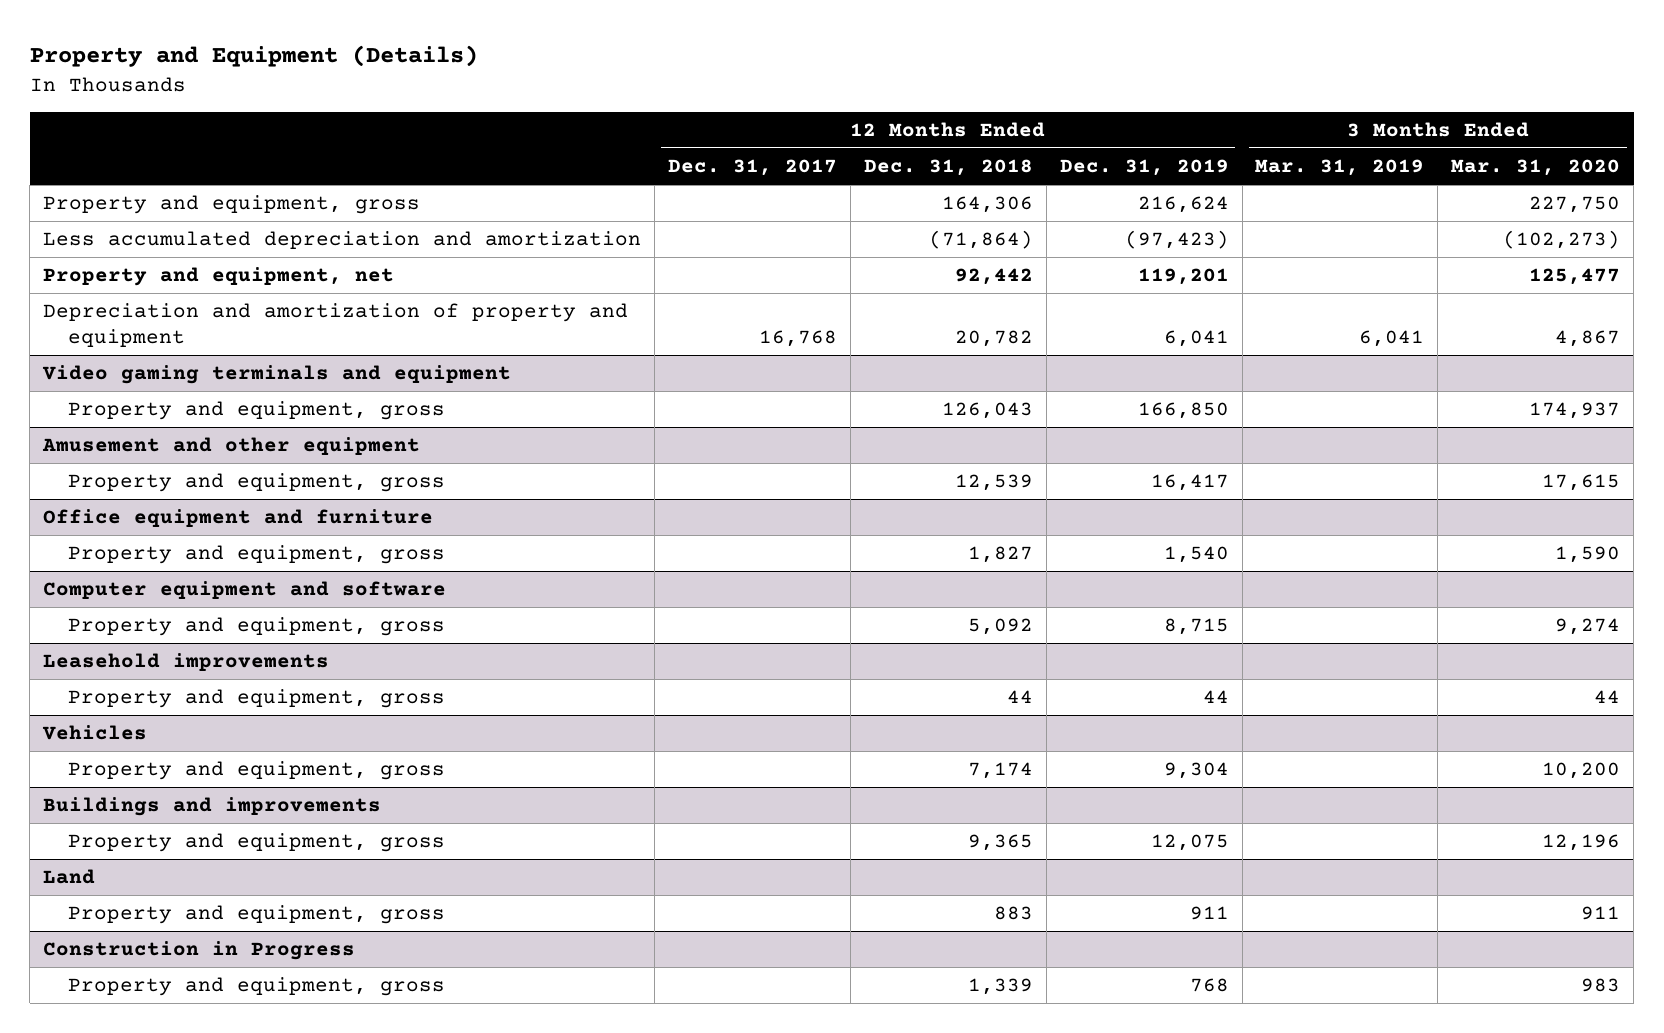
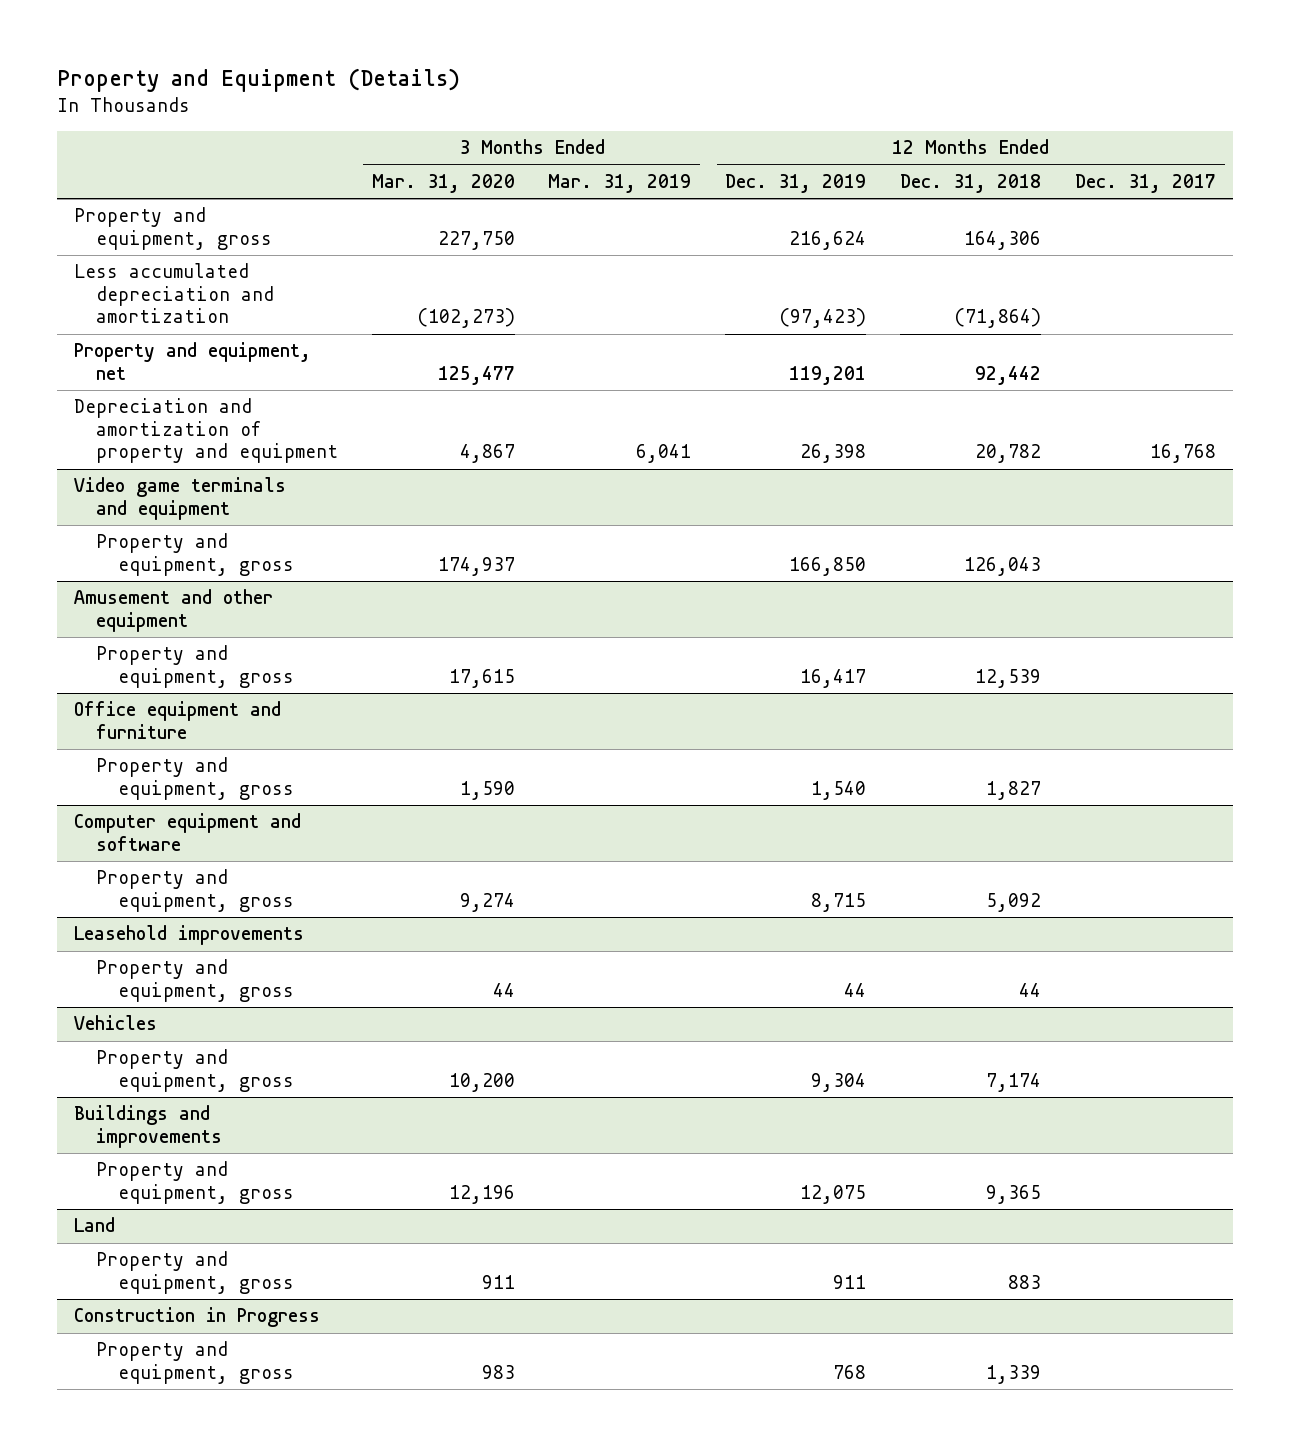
- | 12 Months Ended Dec. 31, 2017 | 12 Months Ended Dec. 31, 2018 | 12 Months Ended Dec. 31, 2019 | 3 Months Ended Mar. 31, 2019 | 3 Months Ended Mar. 31, 2020
+ | 3 Months Ended Mar. 31, 2020 | 3 Months Ended Mar. 31, 2019 | 12 Months Ended Dec. 31, 2019 | 12 Months Ended Dec. 31, 2018 | 12 Months Ended Dec. 31, 2017
- Depreciation and amortization of property and equipment | 16,768 | 20,782 | 6,041 | 6,041 | 4,867
- Video gaming terminals and equipment
+ Depreciation and amortization of property and equipment | 4,867 | 6,041 | 26,398 | 20,782 | 16,768
+ Video game terminals and equipment

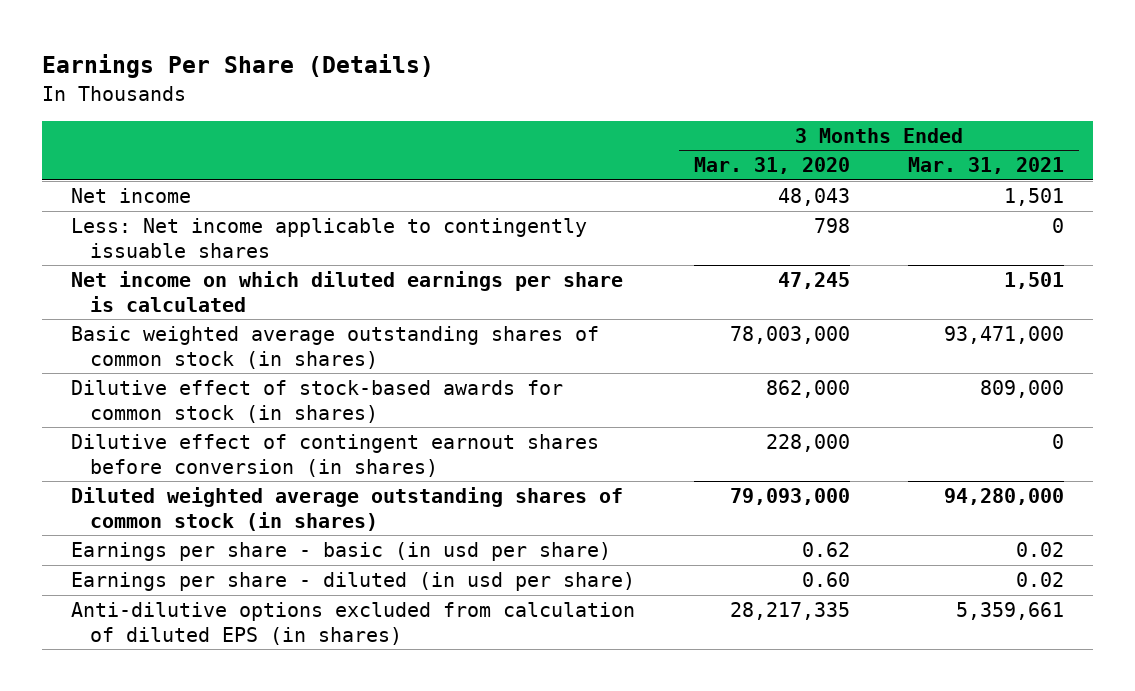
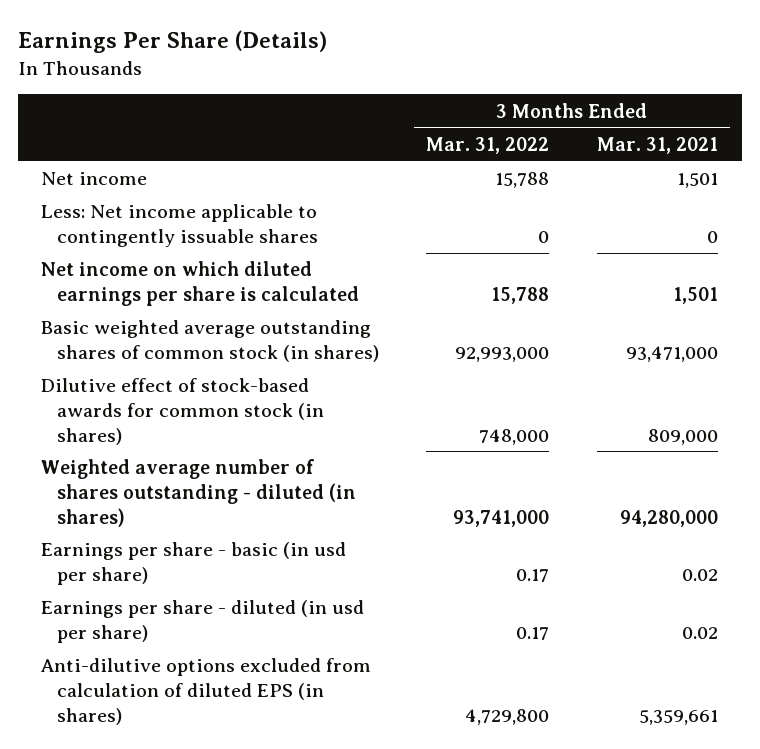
- | 3 Months Ended Mar. 31, 2020 | 3 Months Ended Mar. 31, 2021
+ | 3 Months Ended Mar. 31, 2022 | 3 Months Ended Mar. 31, 2021
- Dilutive effect of contingent earnout shares before conversion (in shares) | 228,000 | 0
- Diluted weighted average outstanding shares of common stock (in shares) | 79,093,000 | 94,280,000
+ Weighted average number of shares outstanding - diluted (in shares) | 93,741,000 | 94,280,000

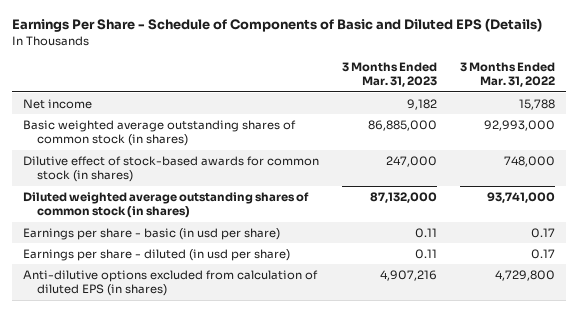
- Earnings Per Share (Details)
+ Earnings Per Share - Schedule of Components of Basic and Diluted EPS (Details)
- | 3 Months Ended Mar. 31, 2022 | 3 Months Ended Mar. 31, 2021
+ | 3 Months Ended Mar. 31, 2023 | 3 Months Ended Mar. 31, 2022
- Less: Net income applicable to contingently issuable shares | 0 | 0
- Net income on which diluted earnings per share is calculated | 15,788 | 1,501
- Weighted average number of shares outstanding - diluted (in shares) | 93,741,000 | 94,280,000
+ Diluted weighted average outstanding shares of common stock (in shares) | 87,132,000 | 93,741,000

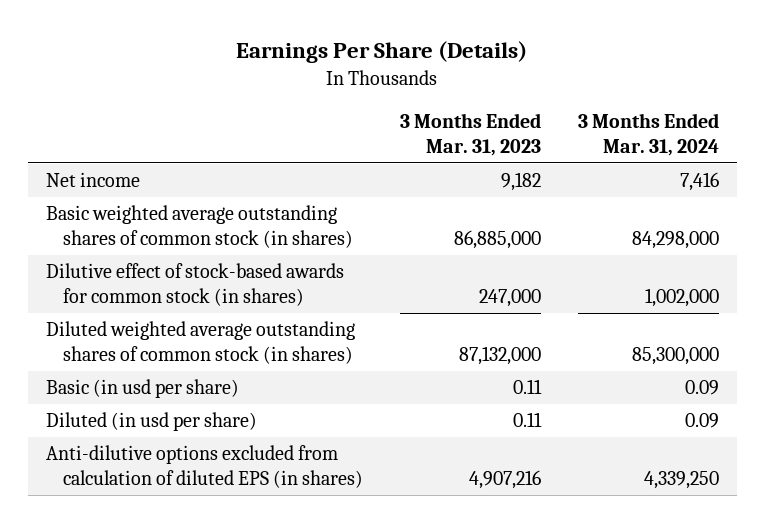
- Earnings Per Share - Schedule of Components of Basic and Diluted EPS (Details)
+ Earnings Per Share (Details)
- | 3 Months Ended Mar. 31, 2023 | 3 Months Ended Mar. 31, 2022
+ | 3 Months Ended Mar. 31, 2023 | 3 Months Ended Mar. 31, 2024
- Earnings per share - basic (in usd per share) | 0.11 | 0.17
- Earnings per share - diluted (in usd per share) | 0.11 | 0.17
+ Basic (in usd per share) | 0.11 | 0.09
+ Diluted (in usd per share) | 0.11 | 0.09

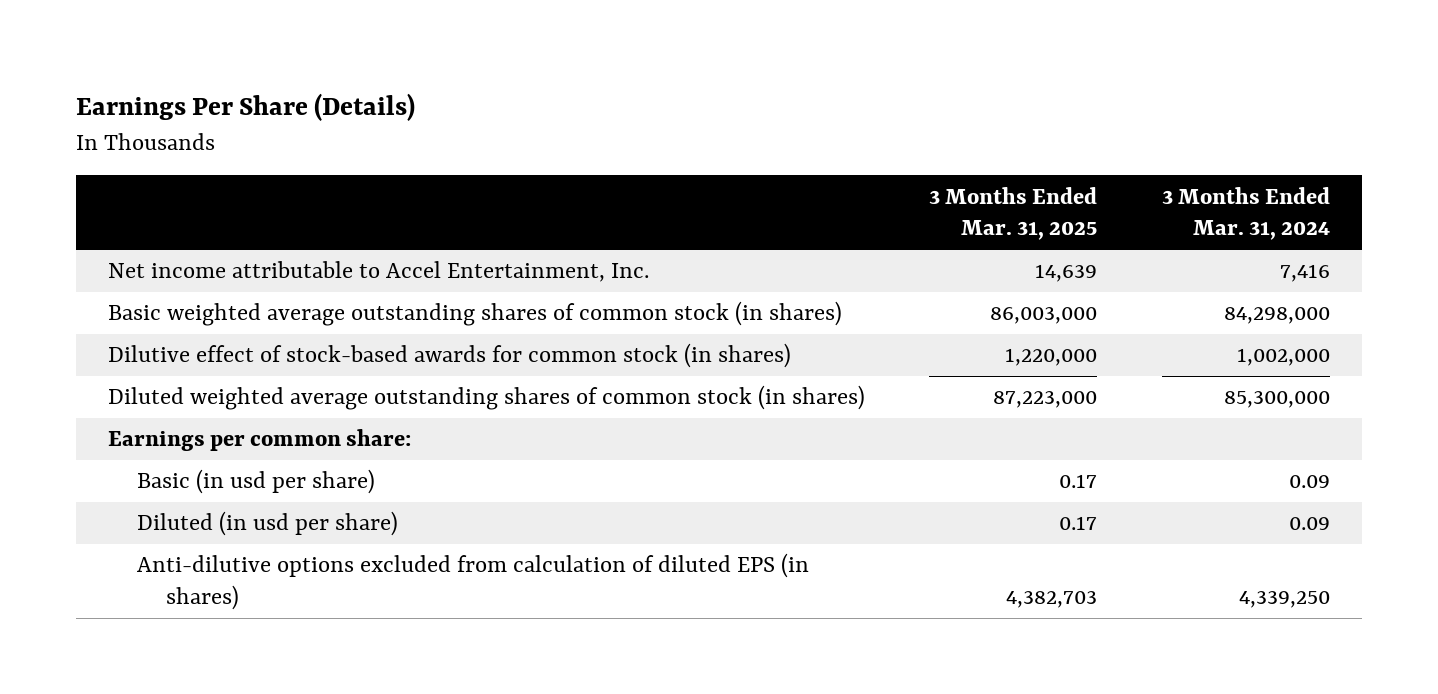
- | 3 Months Ended Mar. 31, 2023 | 3 Months Ended Mar. 31, 2024
+ | 3 Months Ended Mar. 31, 2025 | 3 Months Ended Mar. 31, 2024
- Net income | 9,182 | 7,416
+ Net income attributable to Accel Entertainment, Inc. | 14,639 | 7,416
+ Earnings per common share:

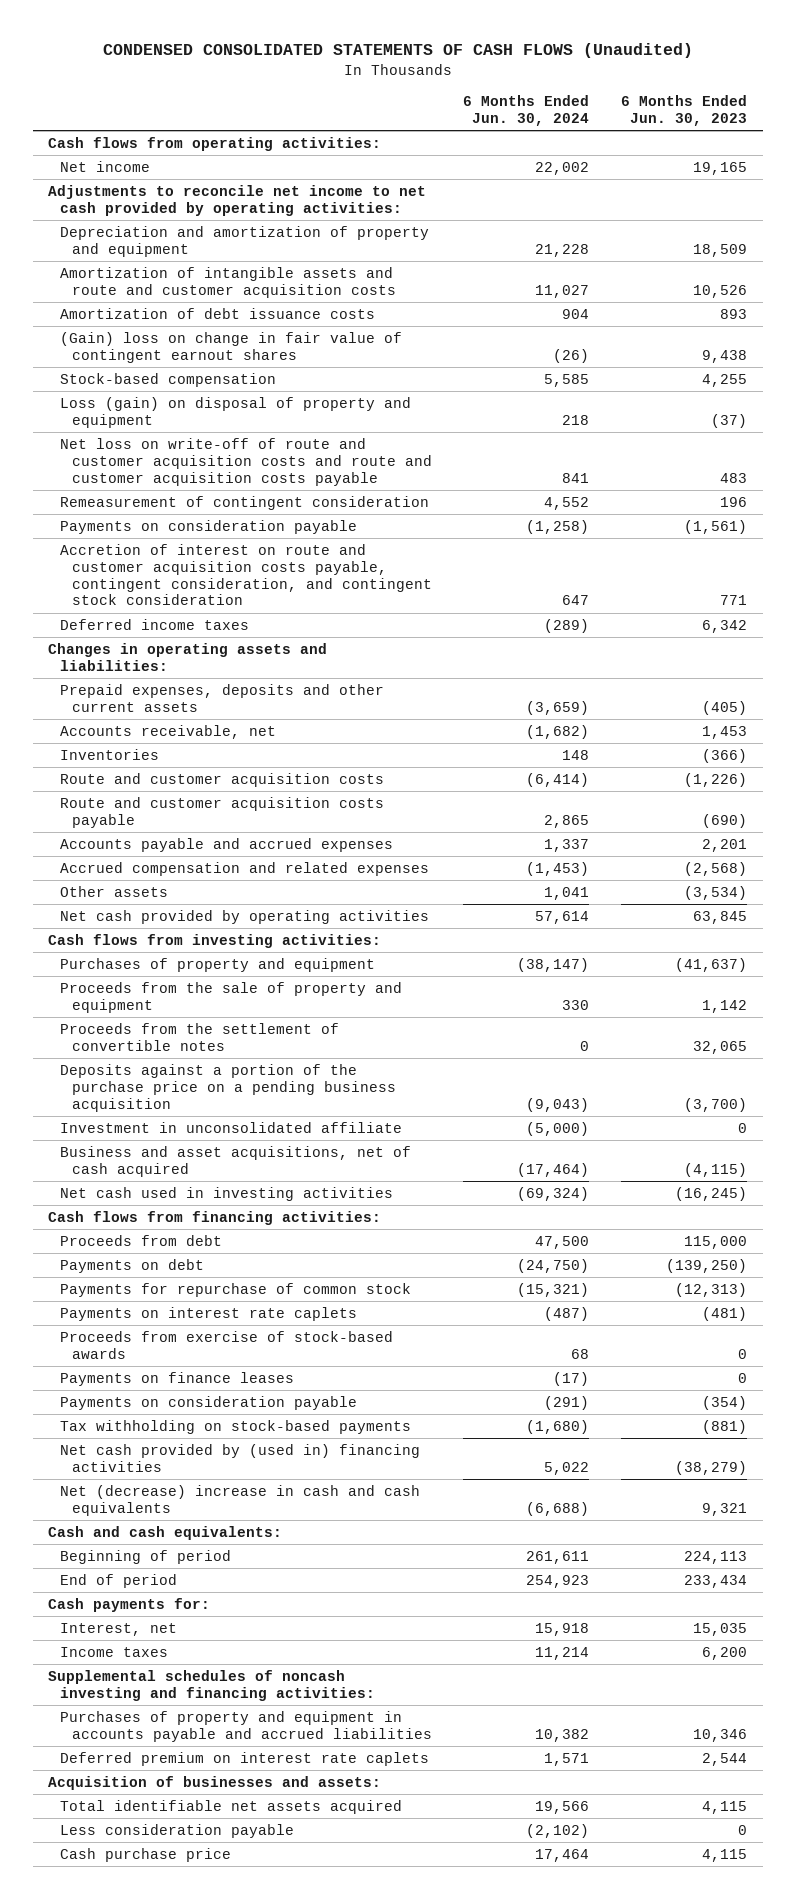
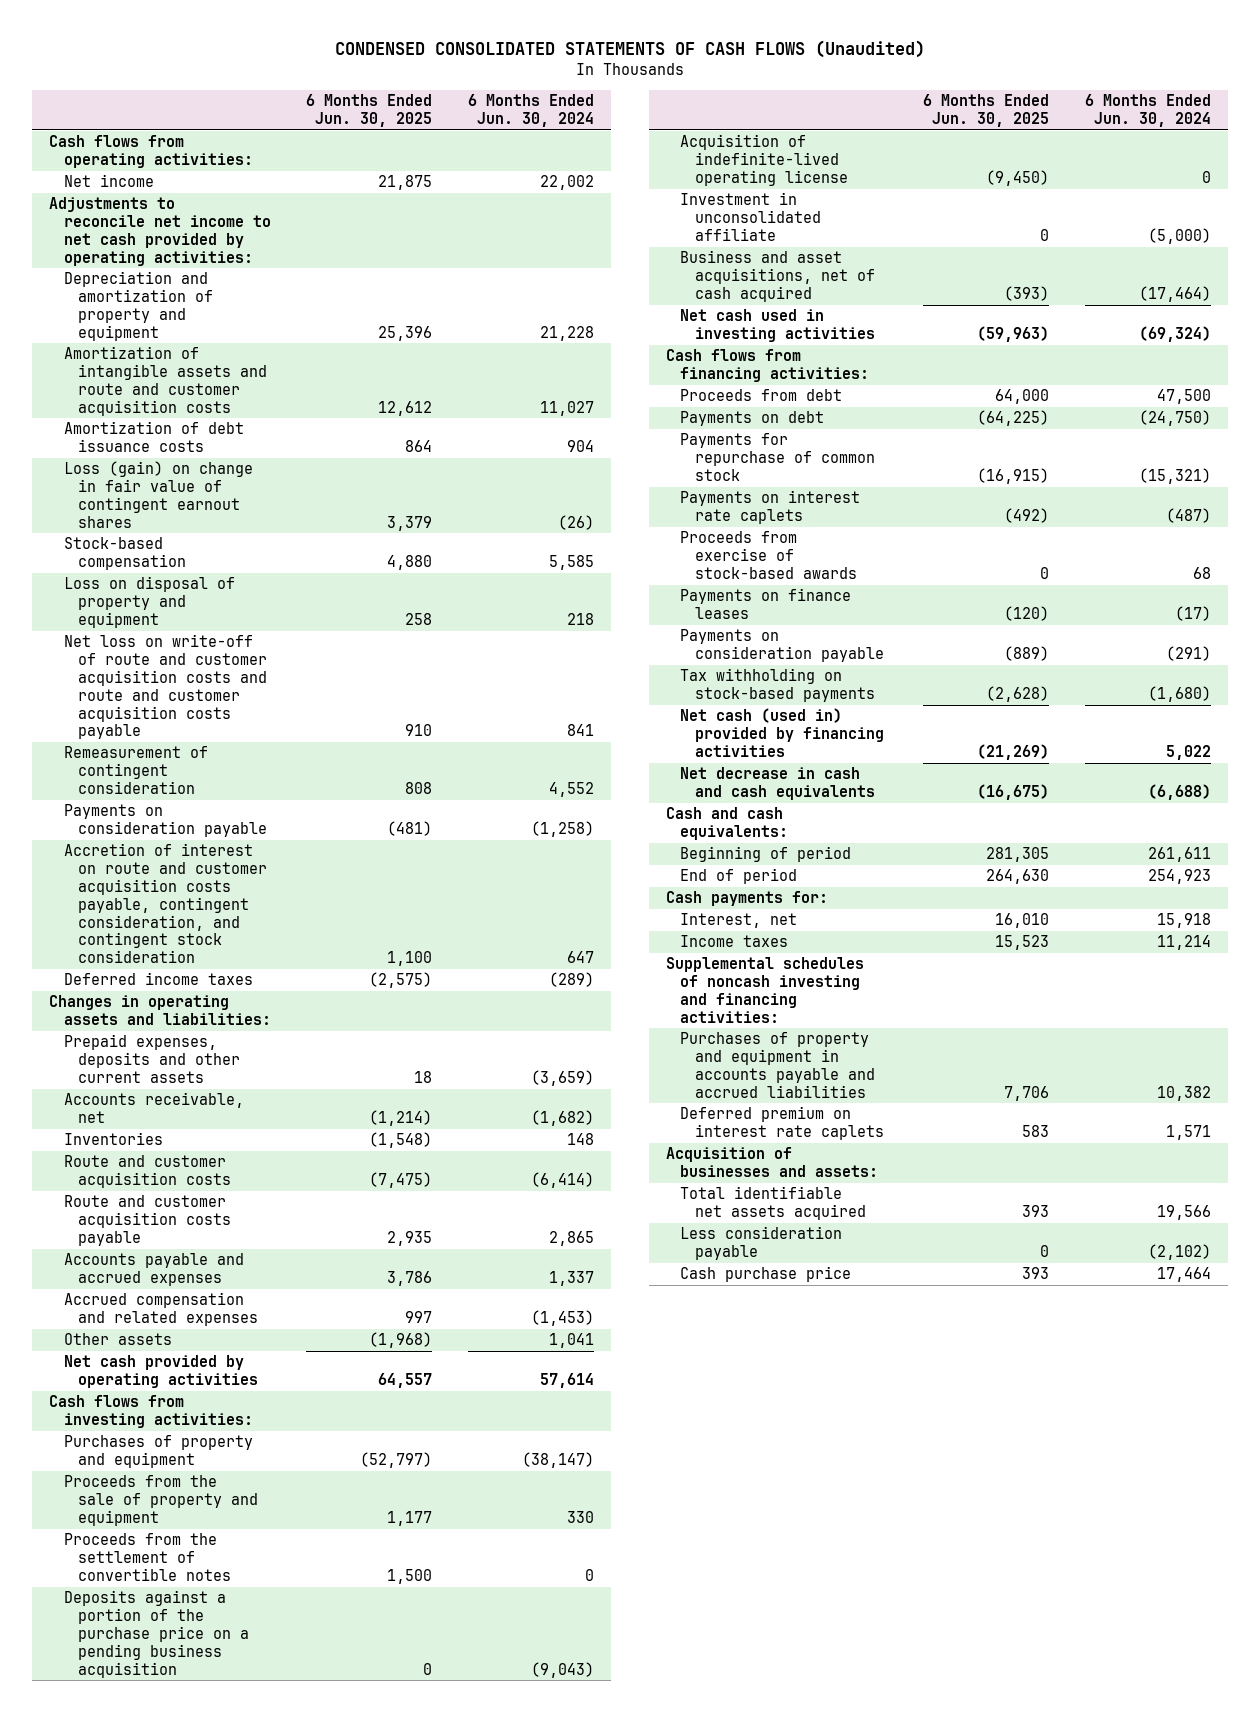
- | 6 Months Ended Jun. 30, 2024 | 6 Months Ended Jun. 30, 2023
+ | 6 Months Ended Jun. 30, 2025 | 6 Months Ended Jun. 30, 2024
- (Gain) loss on change in fair value of contingent earnout shares | (26) | 9,438
+ Loss (gain) on change in fair value of contingent earnout shares | 3,379 | (26)
- Loss (gain) on disposal of property and equipment | 218 | (37)
+ Loss on disposal of property and equipment | 258 | 218
+ Acquisition of indefinite-lived operating license | (9,450) | 0
- Net cash provided by (used in) financing activities | 5,022 | (38,279)
- Net (decrease) increase in cash and cash equivalents | (6,688) | 9,321
+ Net cash (used in) provided by financing activities | (21,269) | 5,022
+ Net decrease in cash and cash equivalents | (16,675) | (6,688)

